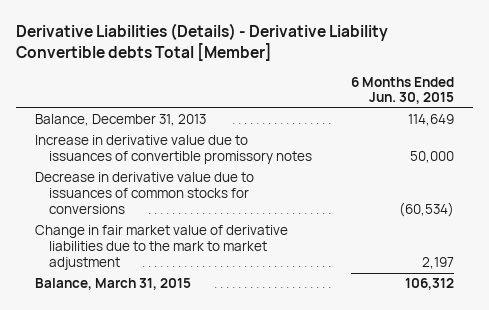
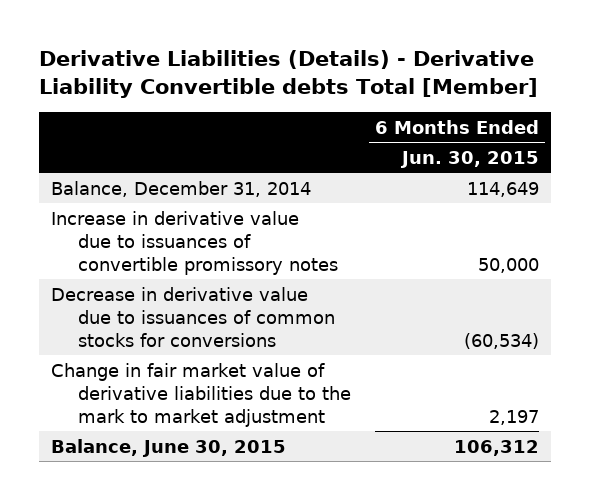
- Balance, December 31, 2013 | 114,649
+ Balance, December 31, 2014 | 114,649
- Balance, March 31, 2015 | 106,312
+ Balance, June 30, 2015 | 106,312

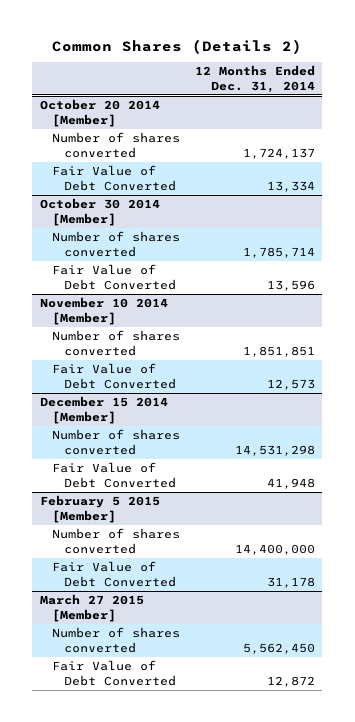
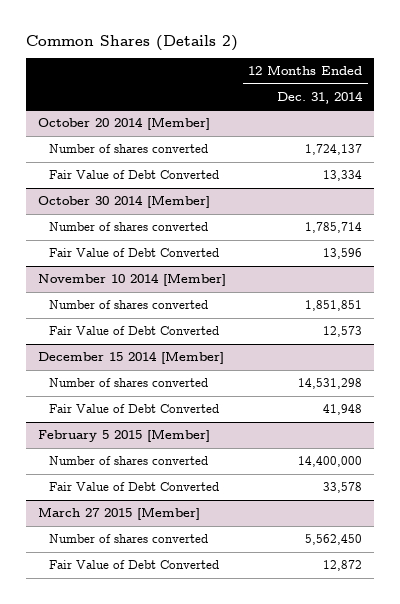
@ February 5 2015 [Member]
- Fair Value of Debt Converted | 31,178
+ Fair Value of Debt Converted | 33,578

